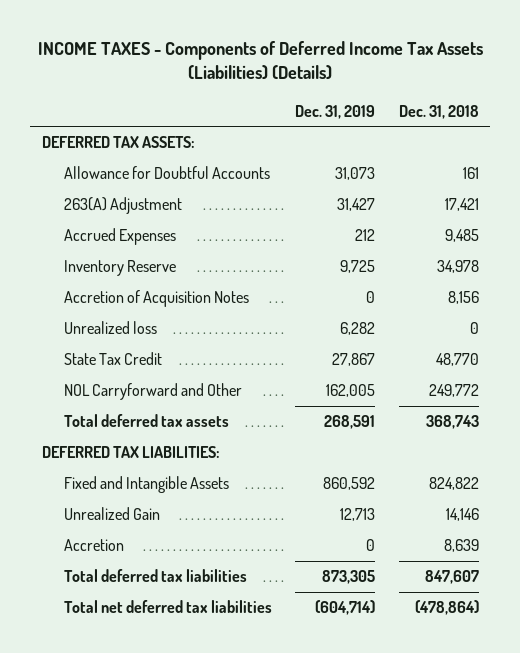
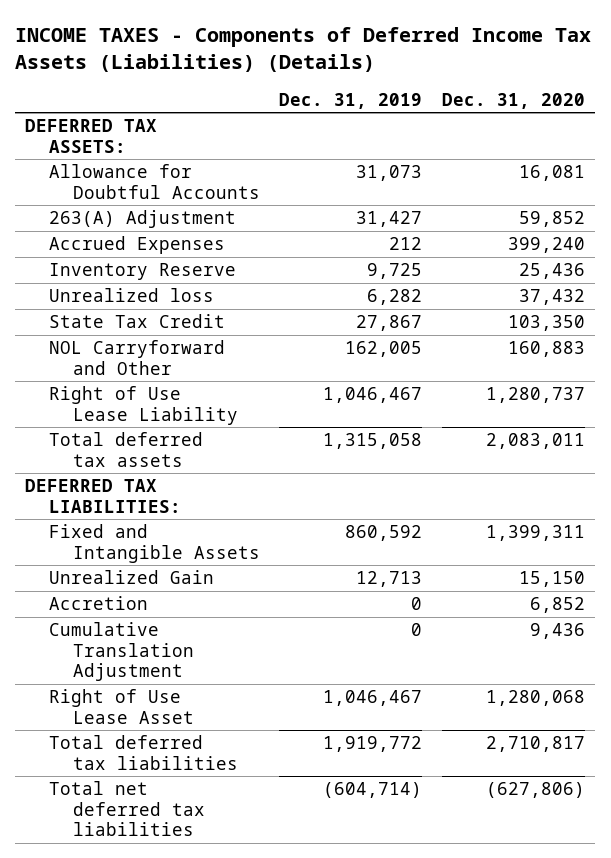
- | Dec. 31, 2019 | Dec. 31, 2018
+ | Dec. 31, 2019 | Dec. 31, 2020
- Accretion of Acquisition Notes | 0 | 8,156
- Total deferred tax assets | 268,591 | 368,743
+ Right of Use Lease Liability | 1,046,467 | 1,280,737
+ Total deferred tax assets | 1,315,058 | 2,083,011
- Total deferred tax liabilities | 873,305 | 847,607
+ Cumulative Translation Adjustment | 0 | 9,436
+ Right of Use Lease Asset | 1,046,467 | 1,280,068
+ Total deferred tax liabilities | 1,919,772 | 2,710,817

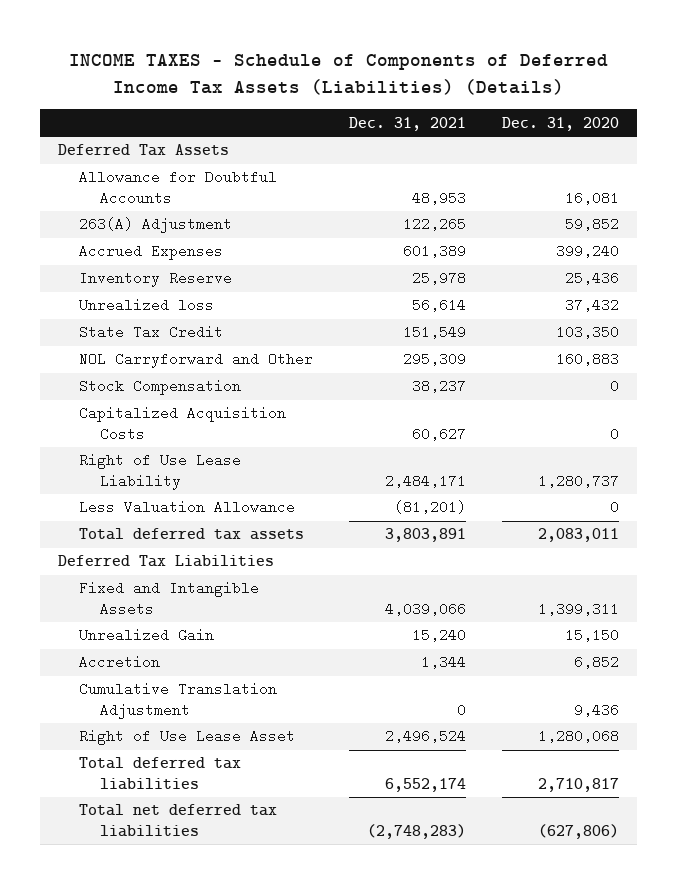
- INCOME TAXES - Components of Deferred Income Tax Assets (Liabilities) (Details)
+ INCOME TAXES - Schedule of Components of Deferred Income Tax Assets (Liabilities) (Details)
- | Dec. 31, 2019 | Dec. 31, 2020
+ | Dec. 31, 2021 | Dec. 31, 2020
- DEFERRED TAX ASSETS:
+ Deferred Tax Assets
+ Stock Compensation | 38,237 | 0
+ Capitalized Acquisition Costs | 60,627 | 0
+ Less Valuation Allowance | (81,201) | 0
- DEFERRED TAX LIABILITIES:
+ Deferred Tax Liabilities

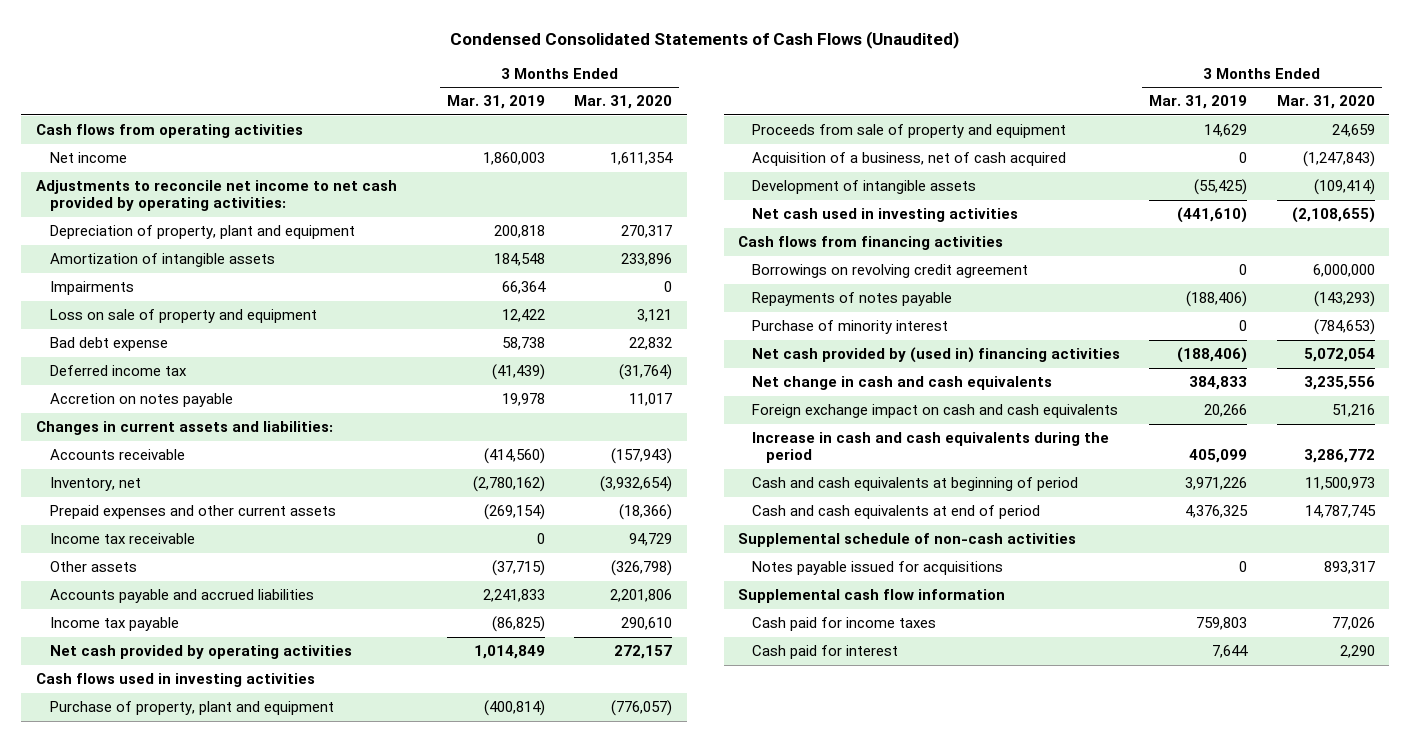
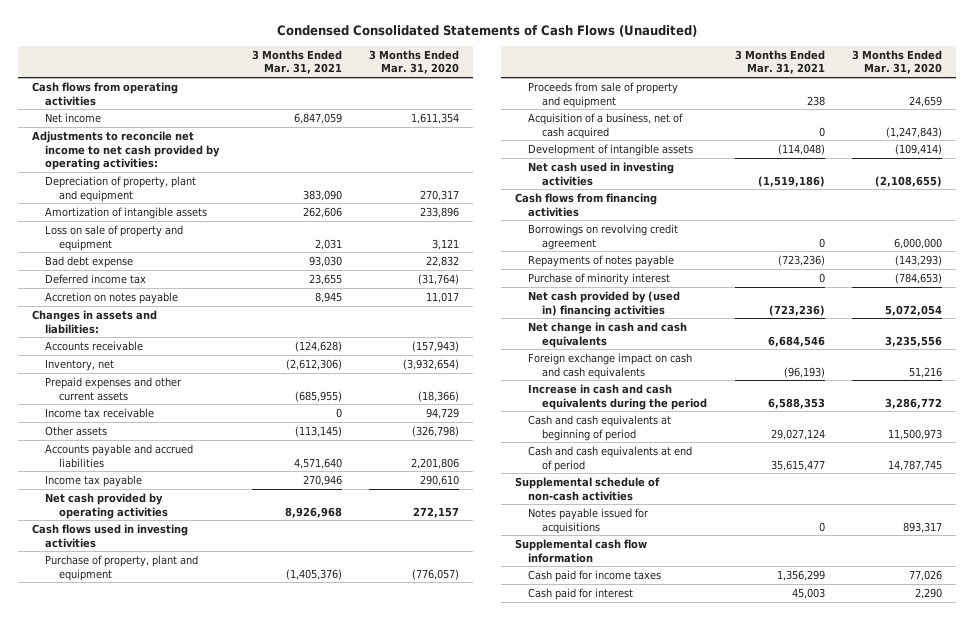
- | 3 Months Ended Mar. 31, 2019 | 3 Months Ended Mar. 31, 2020
+ | 3 Months Ended Mar. 31, 2021 | 3 Months Ended Mar. 31, 2020
- Impairments | 66,364 | 0
- Changes in current assets and liabilities:
+ Changes in assets and liabilities:

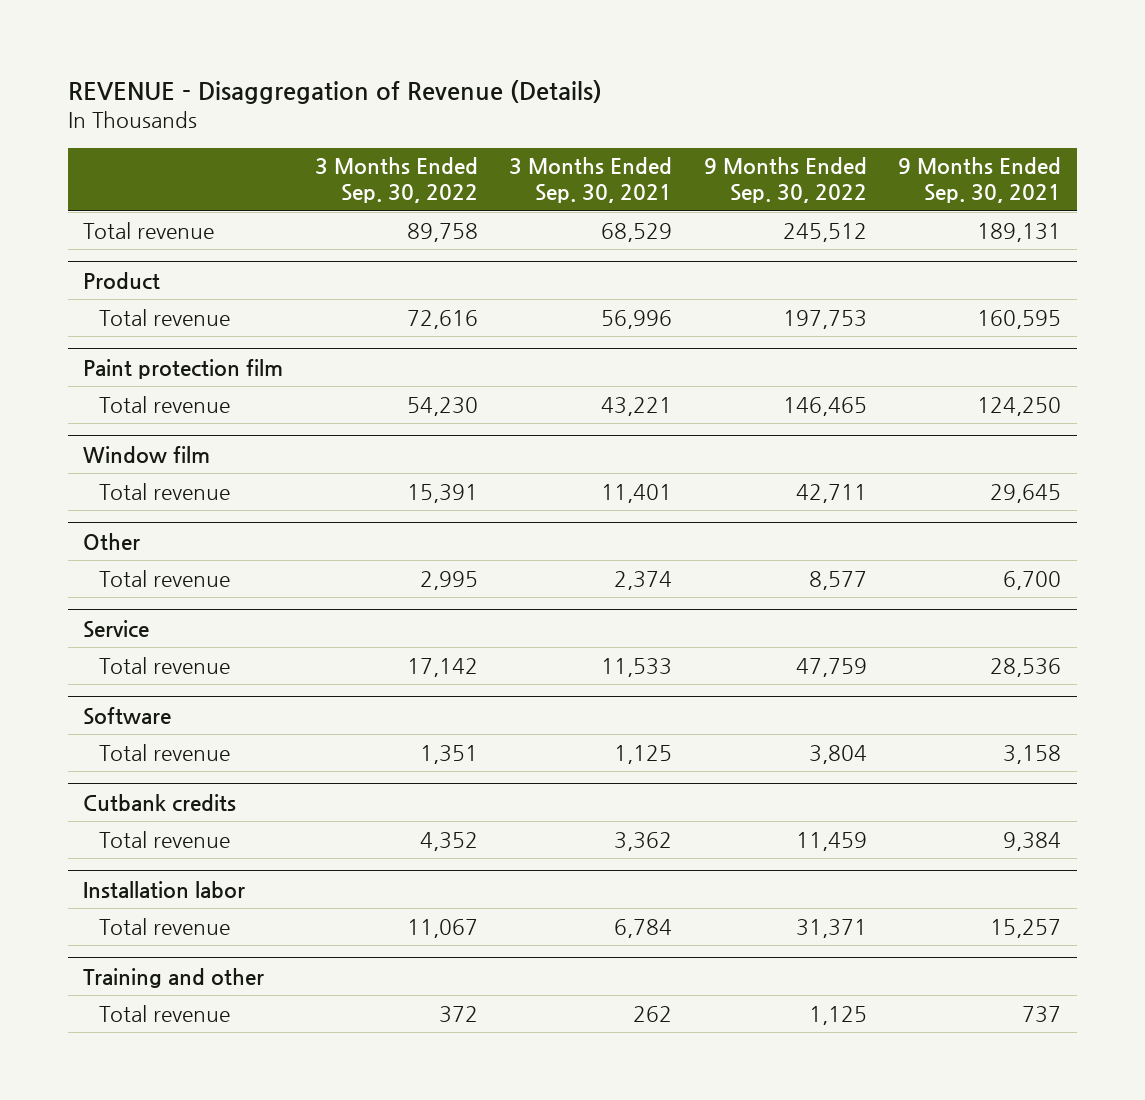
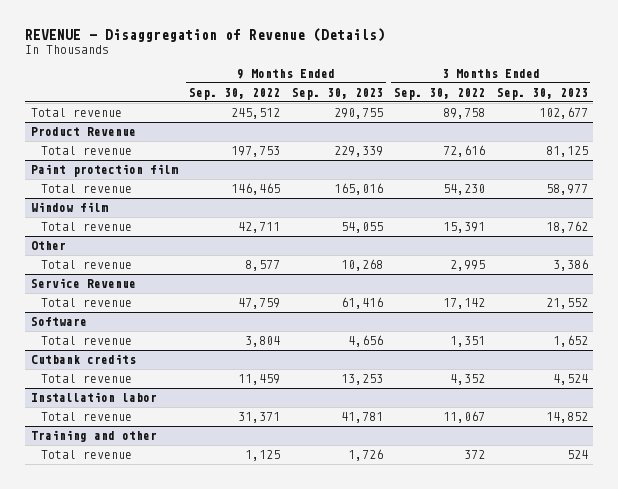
- | 3 Months Ended Sep. 30, 2022 | 3 Months Ended Sep. 30, 2021 | 9 Months Ended Sep. 30, 2022 | 9 Months Ended Sep. 30, 2021
+ | 9 Months Ended Sep. 30, 2022 | 9 Months Ended Sep. 30, 2023 | 3 Months Ended Sep. 30, 2022 | 3 Months Ended Sep. 30, 2023
- Product
+ Product Revenue
- Service
+ Service Revenue

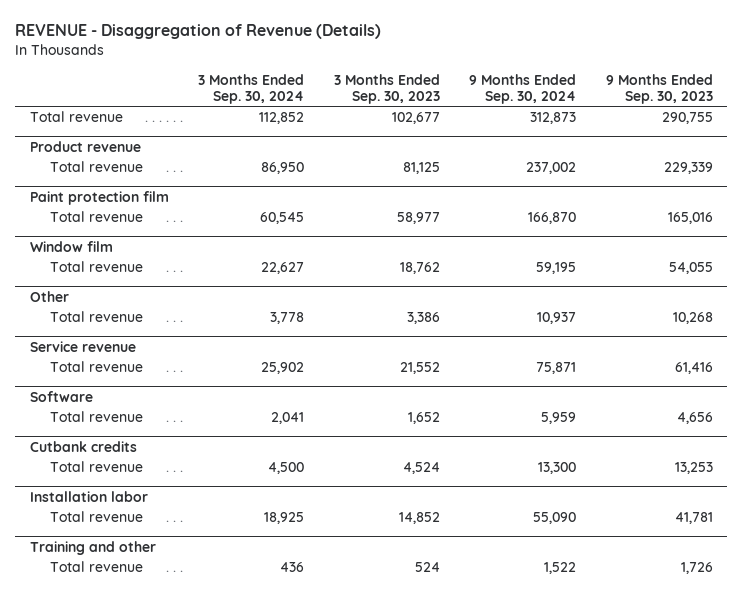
- | 9 Months Ended Sep. 30, 2022 | 9 Months Ended Sep. 30, 2023 | 3 Months Ended Sep. 30, 2022 | 3 Months Ended Sep. 30, 2023
+ | 3 Months Ended Sep. 30, 2024 | 3 Months Ended Sep. 30, 2023 | 9 Months Ended Sep. 30, 2024 | 9 Months Ended Sep. 30, 2023
- Product Revenue
+ Product revenue
- Service Revenue
+ Service revenue

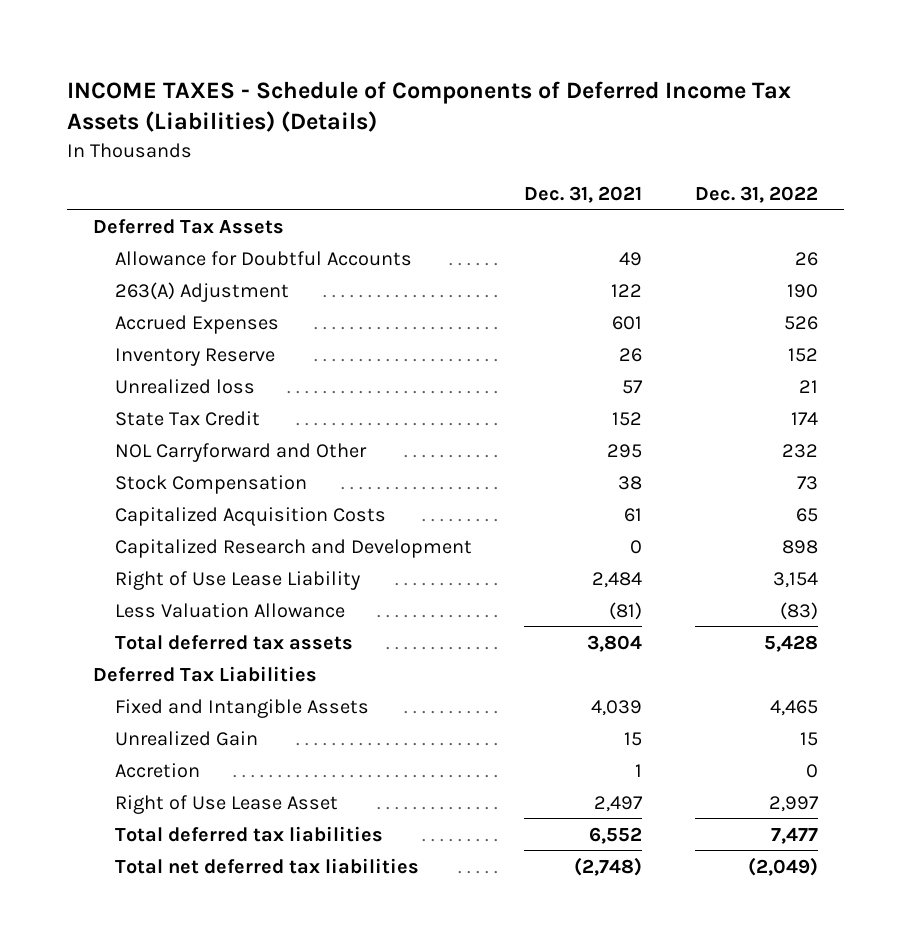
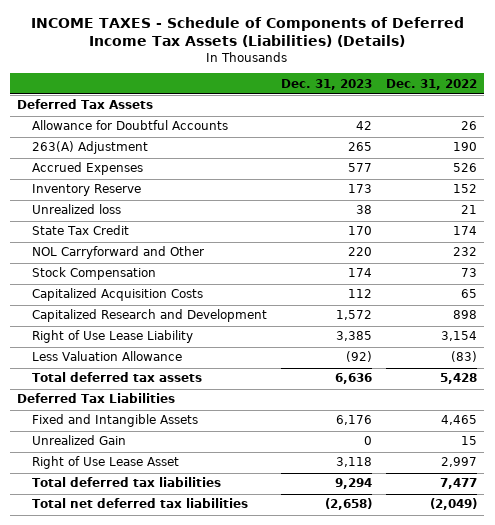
- | Dec. 31, 2021 | Dec. 31, 2022
+ | Dec. 31, 2023 | Dec. 31, 2022
- Accretion | 1 | 0

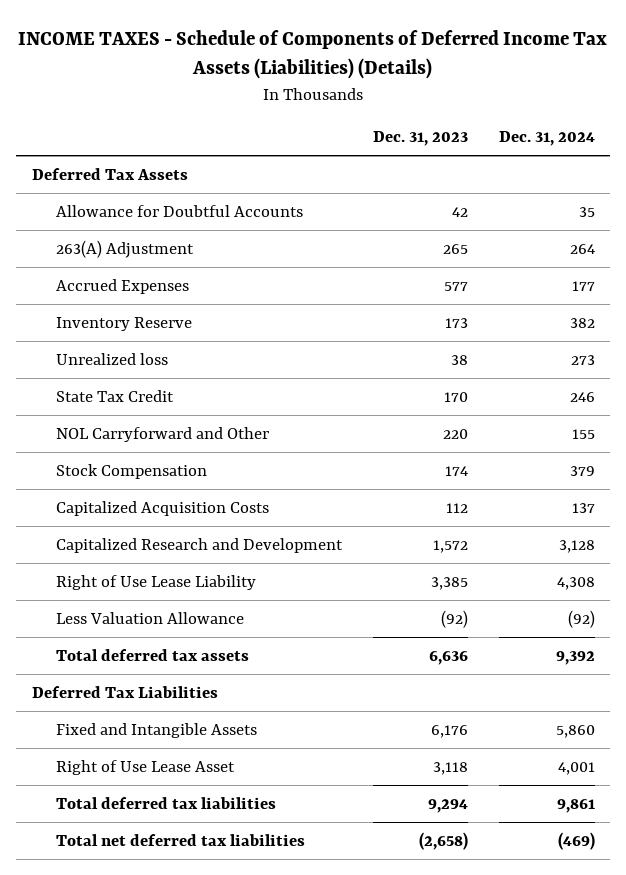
- | Dec. 31, 2023 | Dec. 31, 2022
+ | Dec. 31, 2023 | Dec. 31, 2024
- Unrealized Gain | 0 | 15

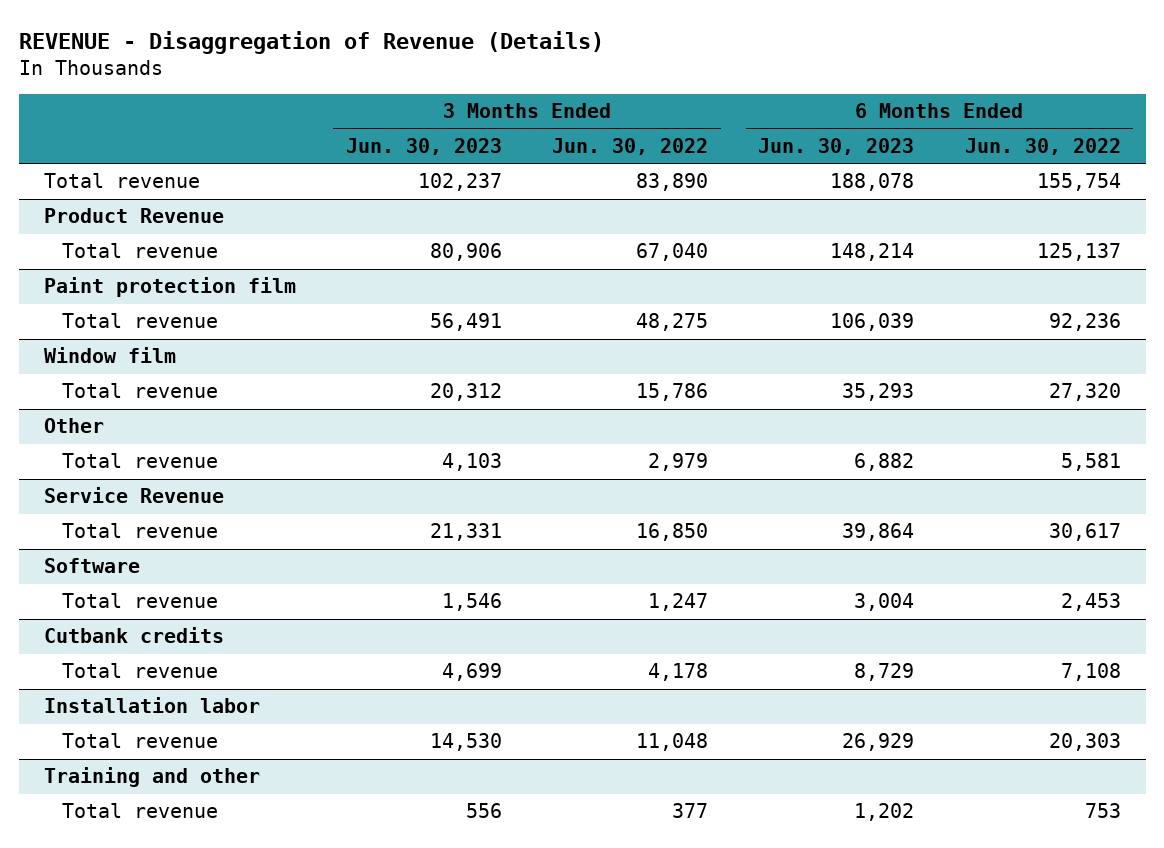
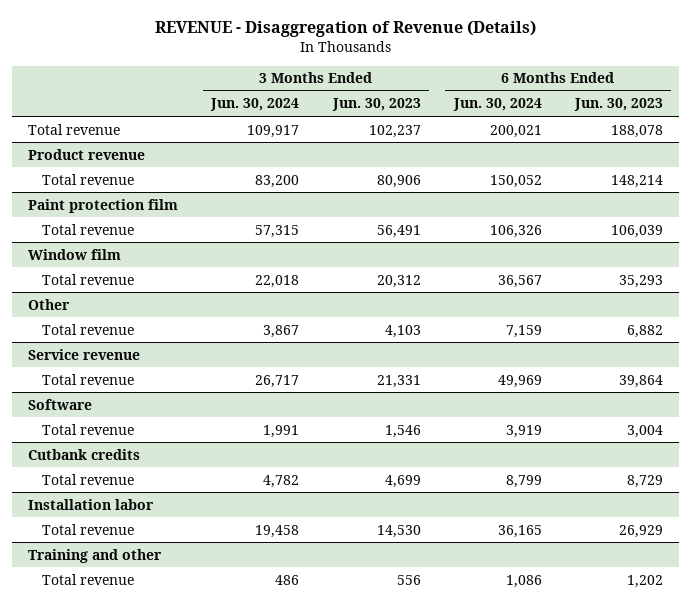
- | 3 Months Ended Jun. 30, 2023 | 3 Months Ended Jun. 30, 2022 | 6 Months Ended Jun. 30, 2023 | 6 Months Ended Jun. 30, 2022
+ | 3 Months Ended Jun. 30, 2024 | 3 Months Ended Jun. 30, 2023 | 6 Months Ended Jun. 30, 2024 | 6 Months Ended Jun. 30, 2023
- Product Revenue
+ Product revenue
- Service Revenue
+ Service revenue

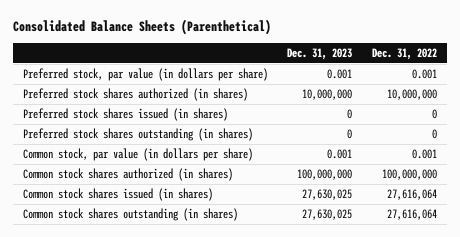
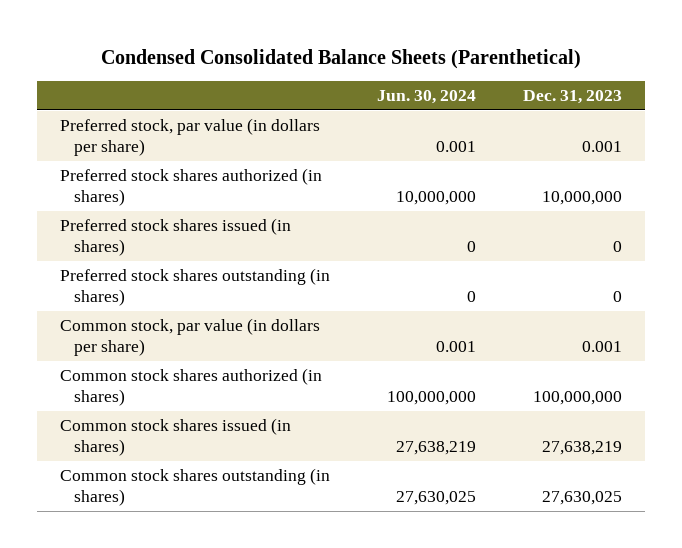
- Consolidated Balance Sheets (Parenthetical)
+ Condensed Consolidated Balance Sheets (Parenthetical)
- | Dec. 31, 2023 | Dec. 31, 2022
+ | Jun. 30, 2024 | Dec. 31, 2023
- Common stock shares issued (in shares) | 27,630,025 | 27,616,064
+ Common stock shares issued (in shares) | 27,638,219 | 27,638,219

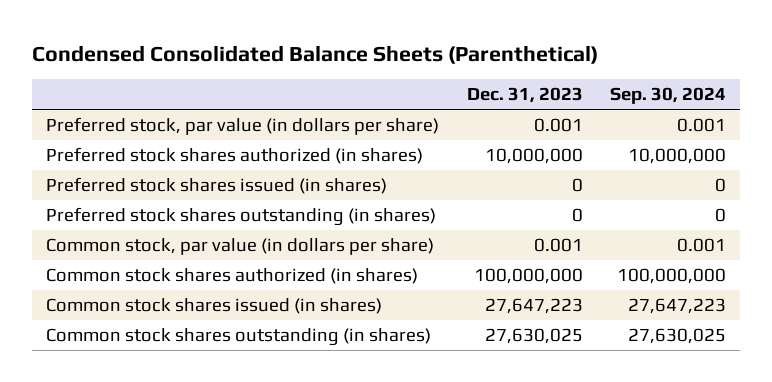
- | Jun. 30, 2024 | Dec. 31, 2023
+ | Dec. 31, 2023 | Sep. 30, 2024
- Common stock shares issued (in shares) | 27,638,219 | 27,638,219
+ Common stock shares issued (in shares) | 27,647,223 | 27,647,223

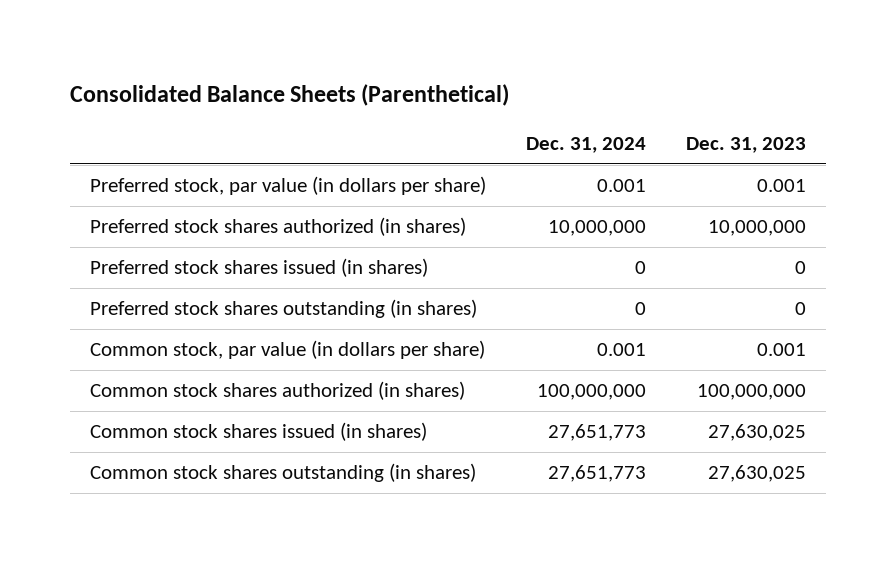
- Condensed Consolidated Balance Sheets (Parenthetical)
+ Consolidated Balance Sheets (Parenthetical)
- | Dec. 31, 2023 | Sep. 30, 2024
+ | Dec. 31, 2024 | Dec. 31, 2023
- Common stock shares issued (in shares) | 27,647,223 | 27,647,223
+ Common stock shares issued (in shares) | 27,651,773 | 27,630,025

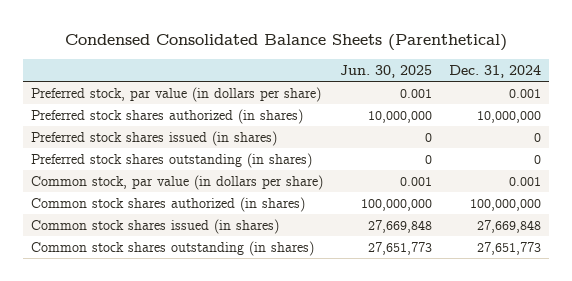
- Consolidated Balance Sheets (Parenthetical)
+ Condensed Consolidated Balance Sheets (Parenthetical)
- | Dec. 31, 2024 | Dec. 31, 2023
+ | Jun. 30, 2025 | Dec. 31, 2024
- Common stock shares issued (in shares) | 27,651,773 | 27,630,025
+ Common stock shares issued (in shares) | 27,669,848 | 27,669,848

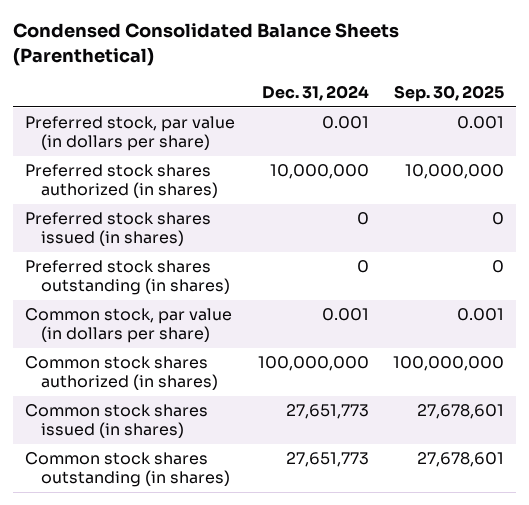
- | Jun. 30, 2025 | Dec. 31, 2024
+ | Dec. 31, 2024 | Sep. 30, 2025
- Common stock shares issued (in shares) | 27,669,848 | 27,669,848
+ Common stock shares issued (in shares) | 27,651,773 | 27,678,601

